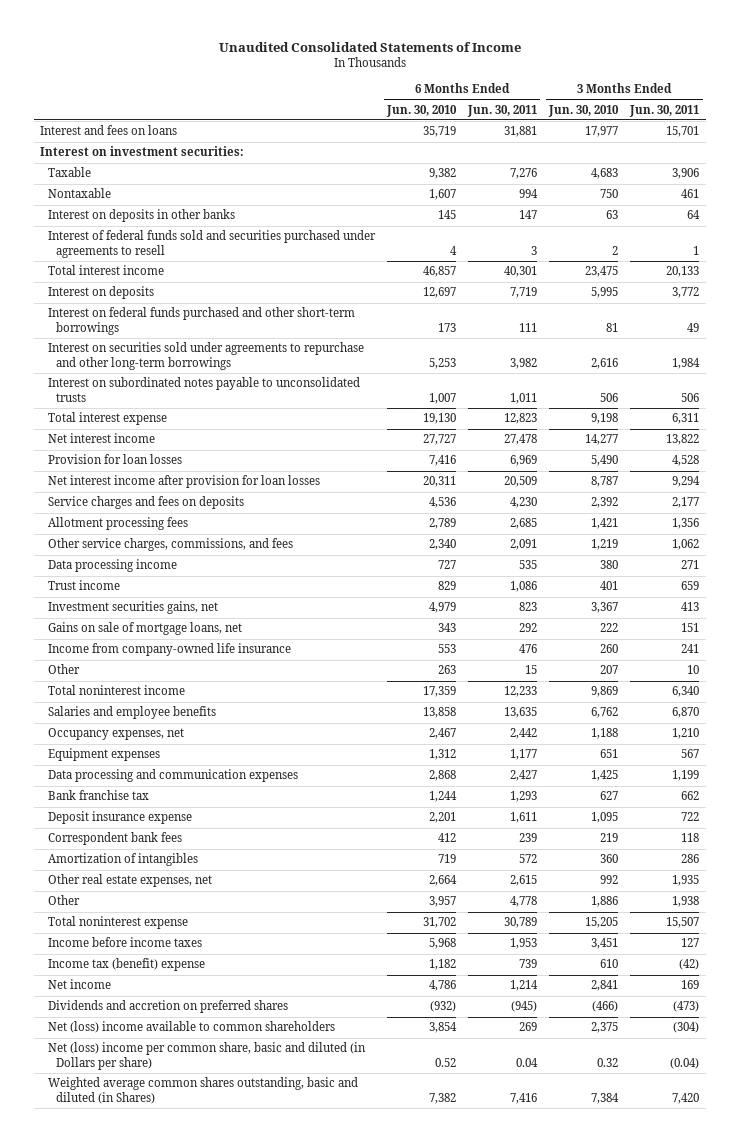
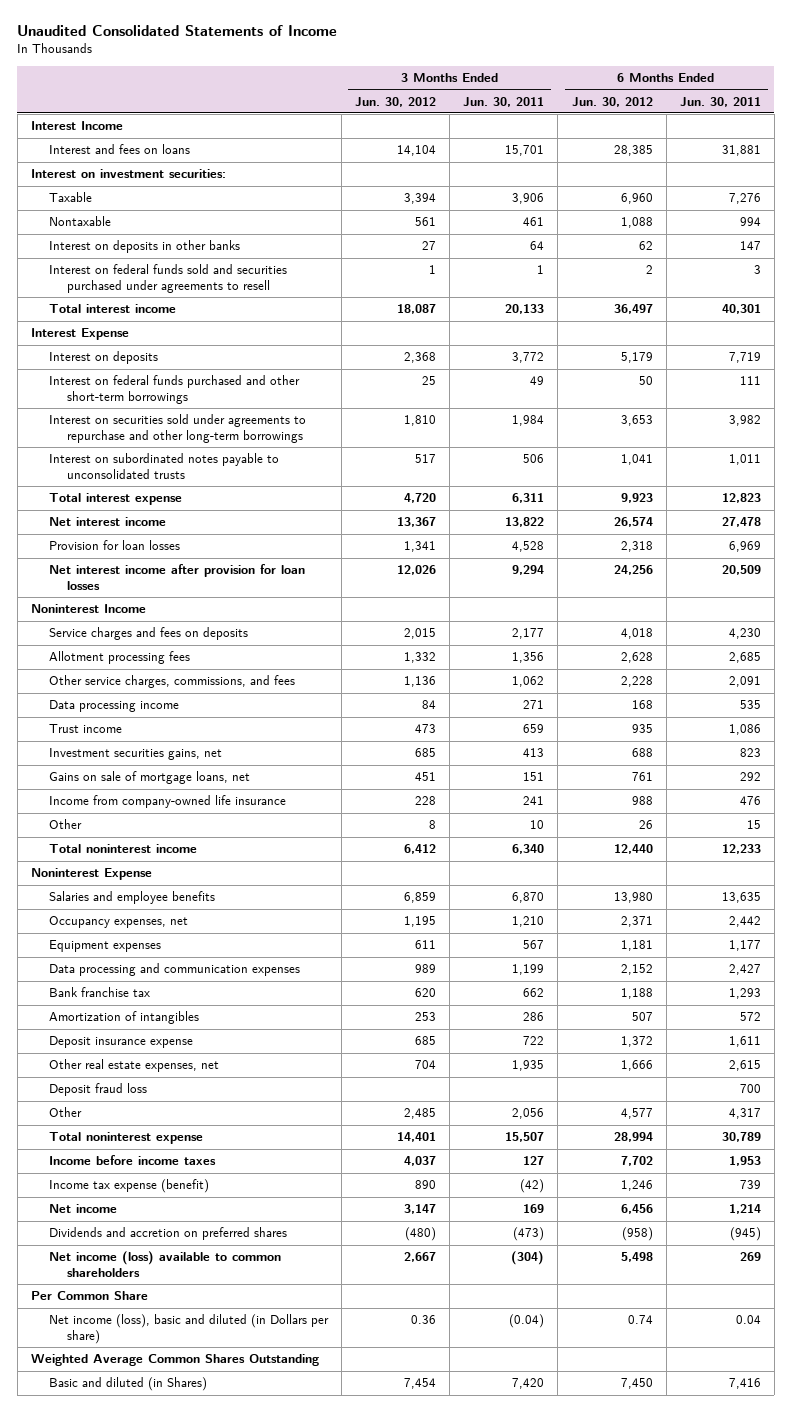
- | 6 Months Ended Jun. 30, 2010 | 6 Months Ended Jun. 30, 2011 | 3 Months Ended Jun. 30, 2010 | 3 Months Ended Jun. 30, 2011
+ | 3 Months Ended Jun. 30, 2012 | 3 Months Ended Jun. 30, 2011 | 6 Months Ended Jun. 30, 2012 | 6 Months Ended Jun. 30, 2011
+ Interest Income
- Interest of federal funds sold and securities purchased under agreements to resell | 4 | 3 | 2 | 1
+ Interest on federal funds sold and securities purchased under agreements to resell | 1 | 1 | 2 | 3
+ Interest Expense
+ Noninterest Income
+ Noninterest Expense
- Correspondent bank fees | 412 | 239 | 219 | 118
moved down: Deposit insurance expense | 685 | 722 | 1,372 | 1,611
- Other | 3,957 | 4,778 | 1,886 | 1,938
+ Deposit fraud loss | | | | 700
+ Other | 2,485 | 2,056 | 4,577 | 4,317
- Income tax (benefit) expense | 1,182 | 739 | 610 | (42)
+ Income tax expense (benefit) | 890 | (42) | 1,246 | 739
- Net (loss) income available to common shareholders | 3,854 | 269 | 2,375 | (304)
- Net (loss) income per common share, basic and diluted (in Dollars per share) | 0.52 | 0.04 | 0.32 | (0.04)
- Weighted average common shares outstanding, basic and diluted (in Shares) | 7,382 | 7,416 | 7,384 | 7,420
+ Net income (loss) available to common shareholders | 2,667 | (304) | 5,498 | 269
+ Per Common Share
+ Net income (loss), basic and diluted (in Dollars per share) | 0.36 | (0.04) | 0.74 | 0.04
+ Weighted Average Common Shares Outstanding
+ Basic and diluted (in Shares) | 7,454 | 7,420 | 7,450 | 7,416

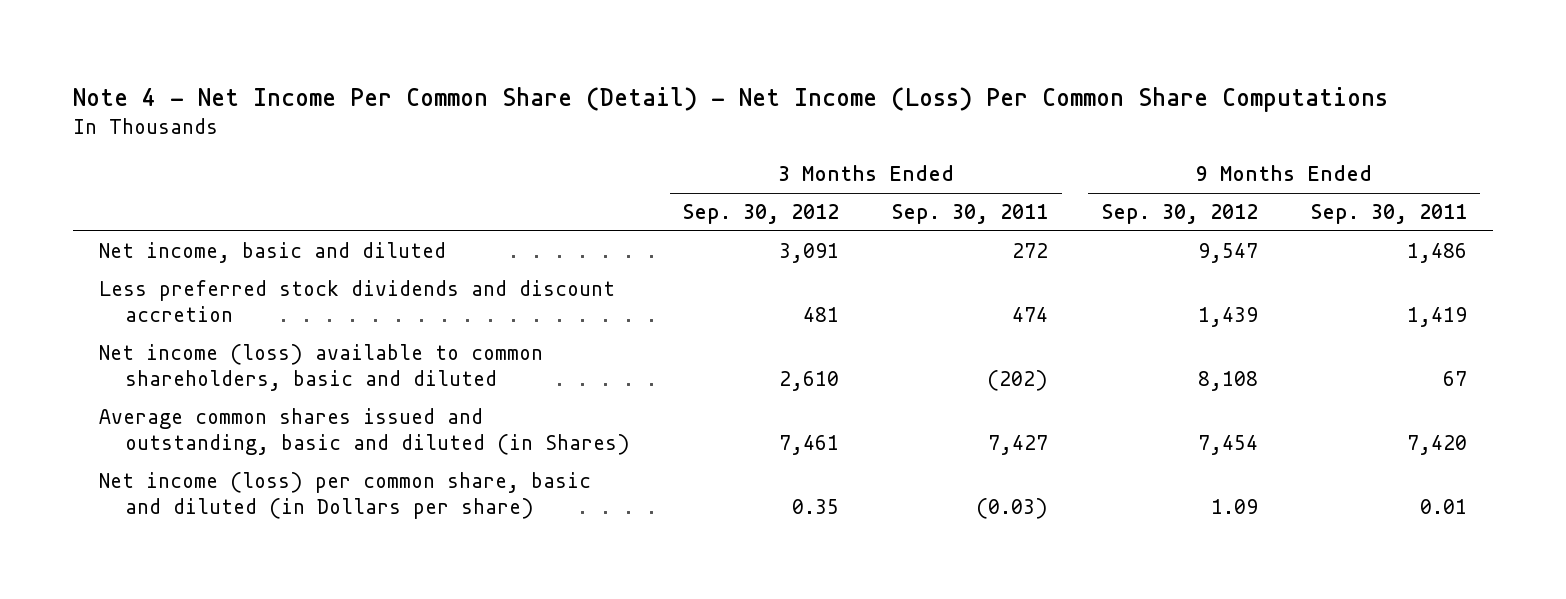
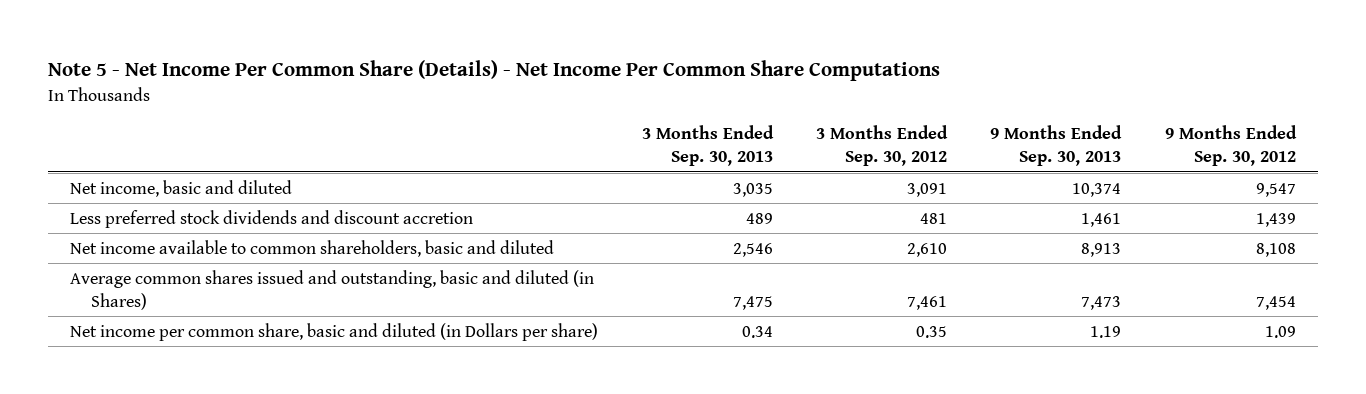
- Note 4 - Net Income Per Common Share (Detail) - Net Income (Loss) Per Common Share Computations
+ Note 5 - Net Income Per Common Share (Details) - Net Income Per Common Share Computations
- | 3 Months Ended Sep. 30, 2012 | 3 Months Ended Sep. 30, 2011 | 9 Months Ended Sep. 30, 2012 | 9 Months Ended Sep. 30, 2011
+ | 3 Months Ended Sep. 30, 2013 | 3 Months Ended Sep. 30, 2012 | 9 Months Ended Sep. 30, 2013 | 9 Months Ended Sep. 30, 2012
- Net income (loss) available to common shareholders, basic and diluted | 2,610 | (202) | 8,108 | 67
+ Net income available to common shareholders, basic and diluted | 2,546 | 2,610 | 8,913 | 8,108
- Net income (loss) per common share, basic and diluted (in Dollars per share) | 0.35 | (0.03) | 1.09 | 0.01
+ Net income per common share, basic and diluted (in Dollars per share) | 0.34 | 0.35 | 1.19 | 1.09

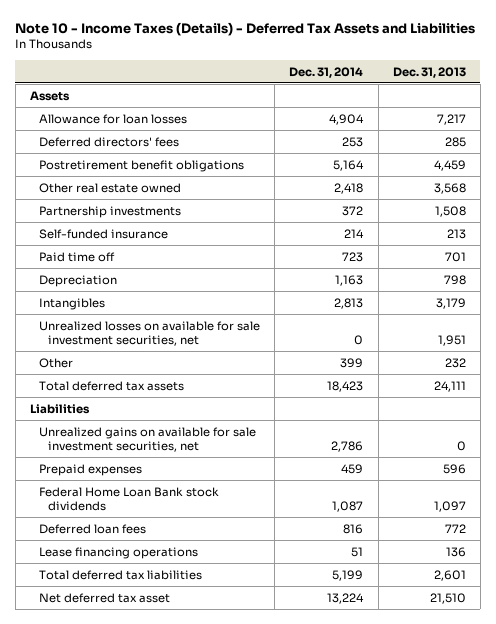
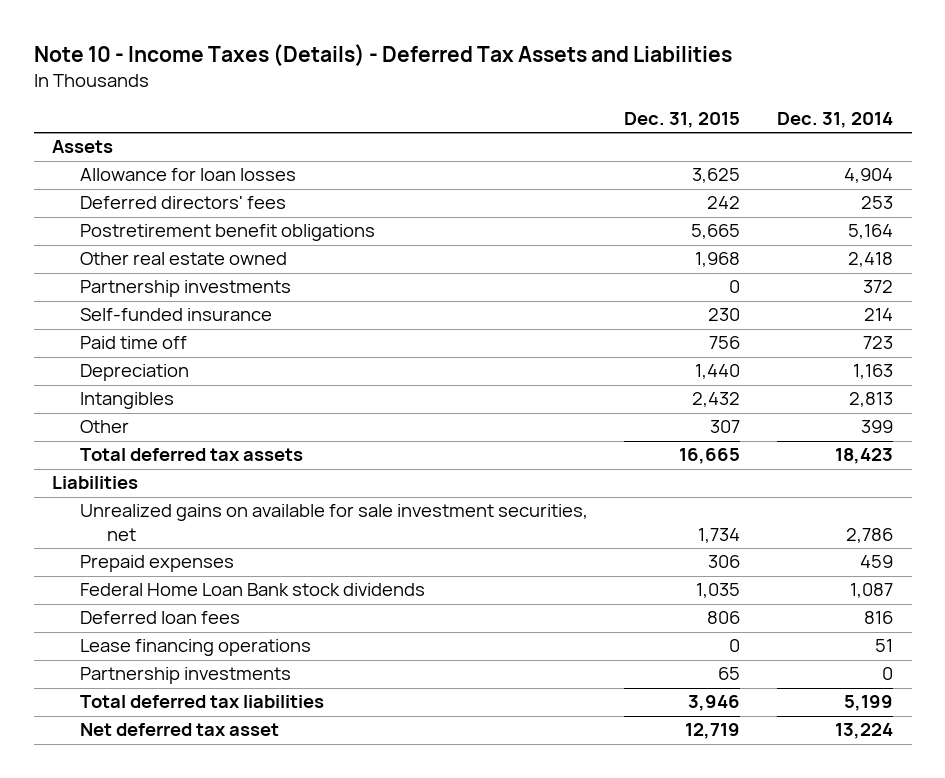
- | Dec. 31, 2014 | Dec. 31, 2013
+ | Dec. 31, 2015 | Dec. 31, 2014
- Unrealized losses on available for sale investment securities, net | 0 | 1,951
+ Partnership investments | 65 | 0

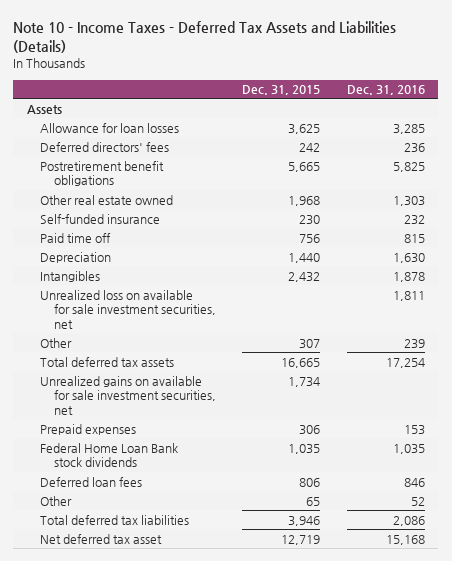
- Note 10 - Income Taxes (Details) - Deferred Tax Assets and Liabilities
+ Note 10 - Income Taxes - Deferred Tax Assets and Liabilities (Details)
- | Dec. 31, 2015 | Dec. 31, 2014
+ | Dec. 31, 2015 | Dec. 31, 2016
- Partnership investments | 0 | 372
+ Unrealized loss on available for sale investment securities, net | | 1,811
- Liabilities
- Lease financing operations | 0 | 51
- Partnership investments | 65 | 0
+ Other | 65 | 52

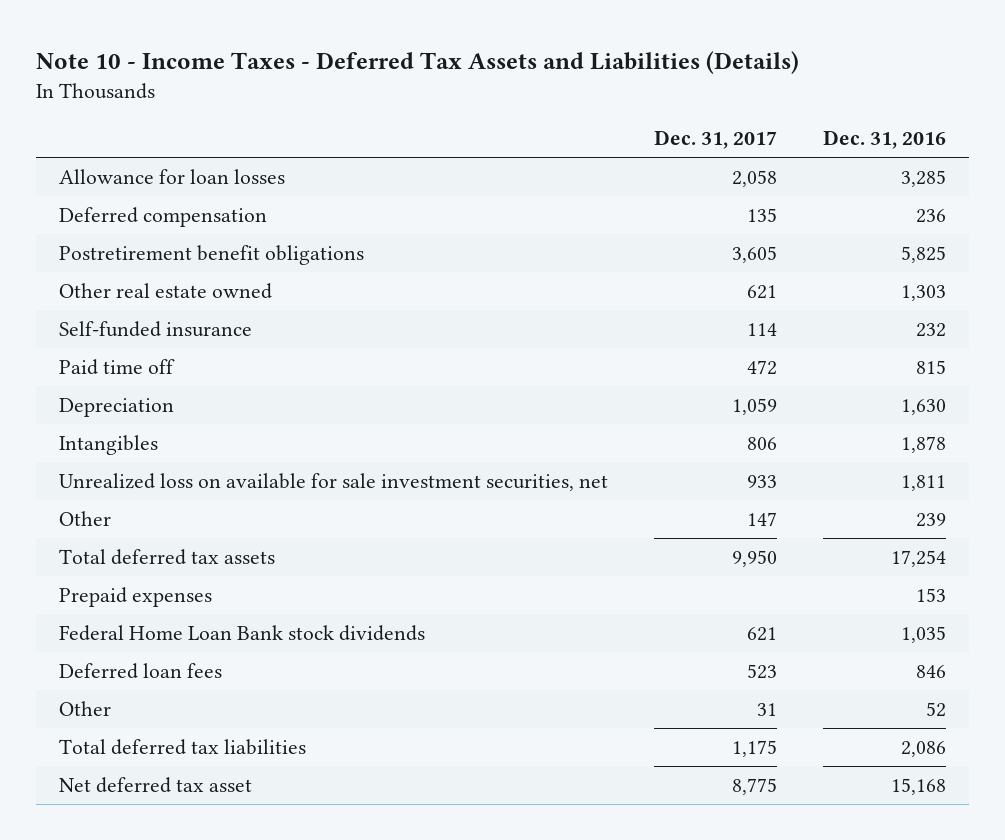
- | Dec. 31, 2015 | Dec. 31, 2016
+ | Dec. 31, 2017 | Dec. 31, 2016
- Assets
- Deferred directors' fees | 242 | 236
+ Deferred compensation | 135 | 236
- Unrealized gains on available for sale investment securities, net | 1,734 |

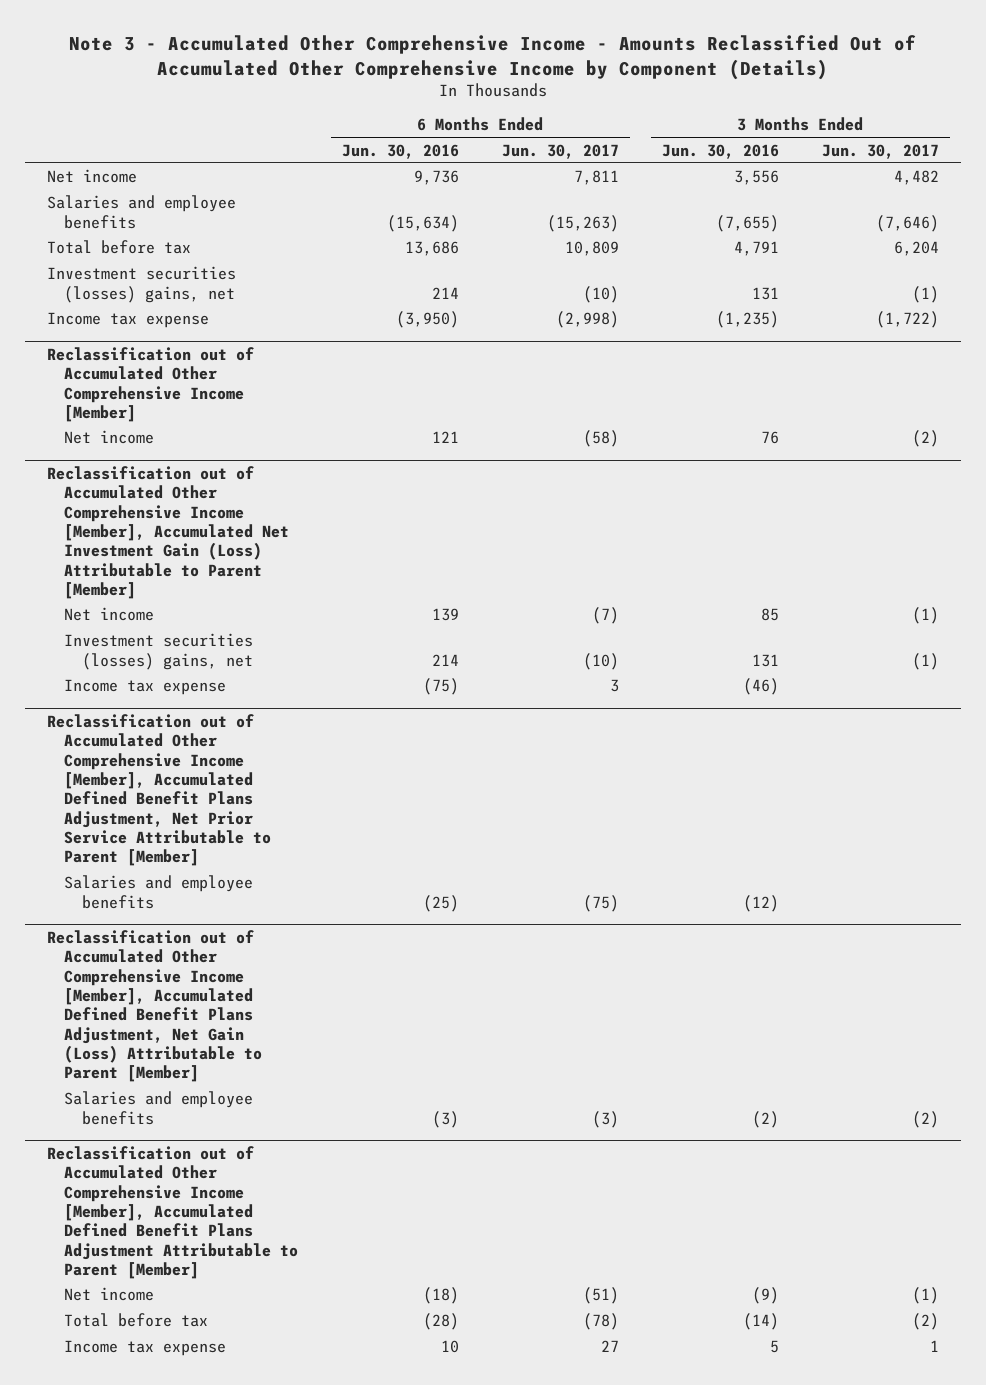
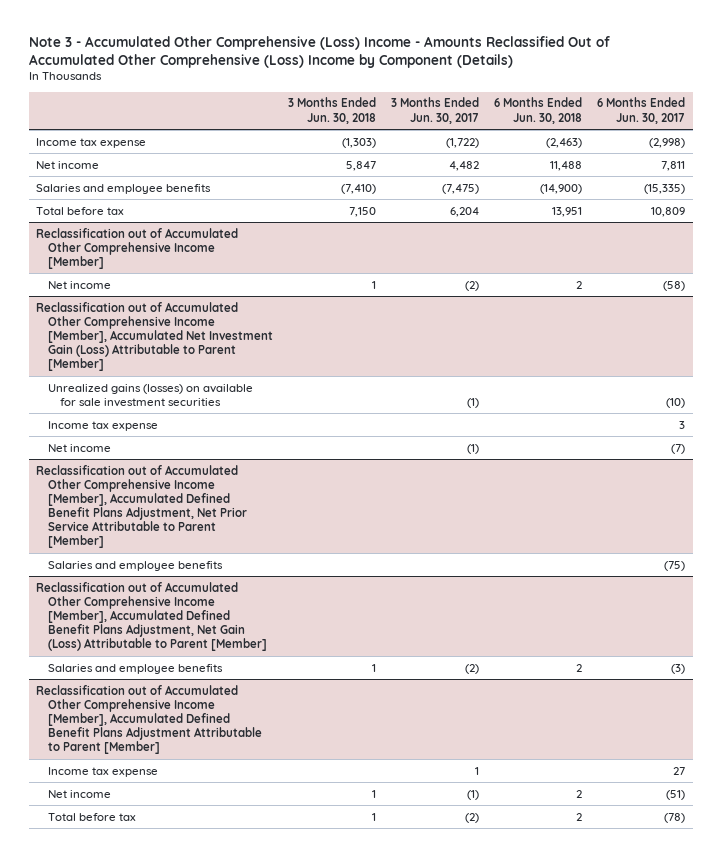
- Note 3 - Accumulated Other Comprehensive Income - Amounts Reclassified Out of Accumulated Other Comprehensive Income by Component (Details)
+ Note 3 - Accumulated Other Comprehensive (Loss) Income - Amounts Reclassified Out of Accumulated Other Comprehensive (Loss) Income by Component (Details)
- | 6 Months Ended Jun. 30, 2016 | 6 Months Ended Jun. 30, 2017 | 3 Months Ended Jun. 30, 2016 | 3 Months Ended Jun. 30, 2017
+ | 3 Months Ended Jun. 30, 2018 | 3 Months Ended Jun. 30, 2017 | 6 Months Ended Jun. 30, 2018 | 6 Months Ended Jun. 30, 2017
moved up: Income tax expense | (1,303) | (1,722) | (2,463) | (2,998)
- Salaries and employee benefits | (15,634) | (15,263) | (7,655) | (7,646)
+ Salaries and employee benefits | (7,410) | (7,475) | (14,900) | (15,335)
- Investment securities (losses) gains, net | 214 | (10) | 131 | (1)
@ Reclassification out of Accumulated Other Comprehensive Income [Member], Accumulated Net Investment Gain (Loss) Attributable to Parent [Member]
- Investment securities (losses) gains, net | 214 | (10) | 131 | (1)
+ Unrealized gains (losses) on available for sale investment securities | | (1) | | (10)
moved down: Net income | | (1) | | (7)
@ Reclassification out of Accumulated Other Comprehensive Income [Member], Accumulated Defined Benefit Plans Adjustment Attributable to Parent [Member]
moved up: Income tax expense | | 1 | | 27

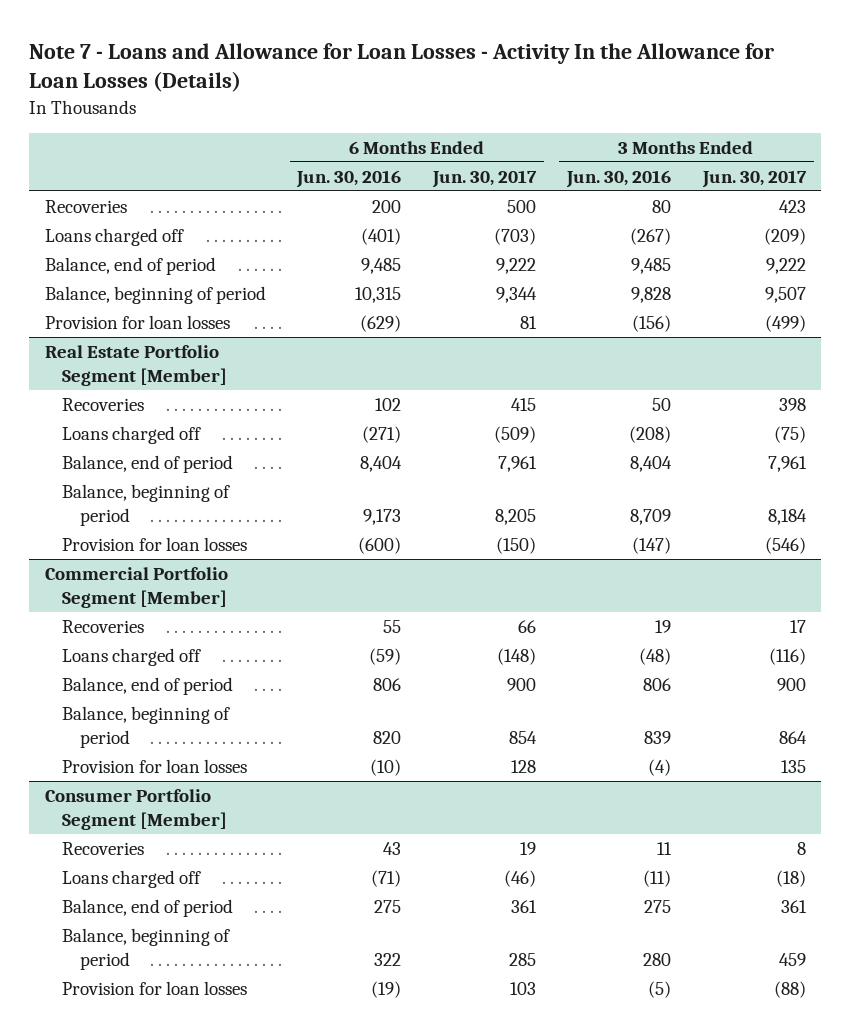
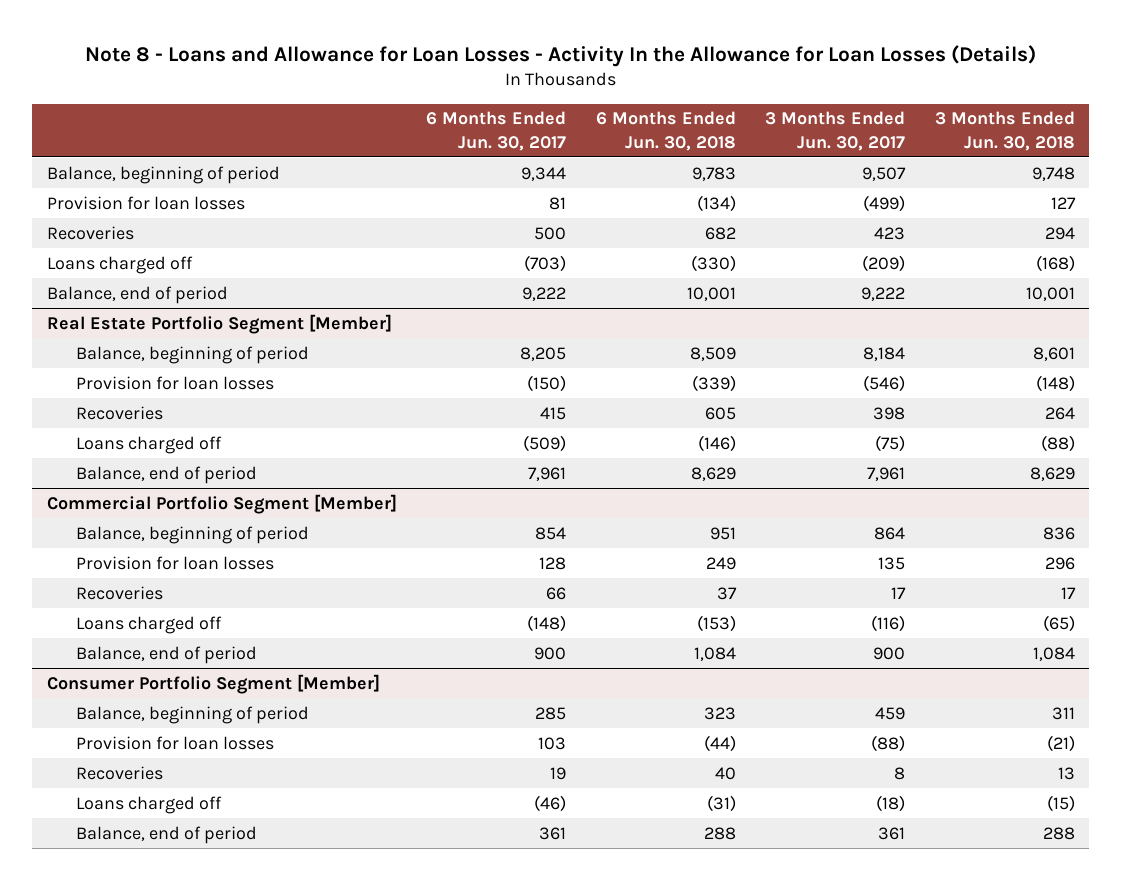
- Note 7 - Loans and Allowance for Loan Losses - Activity In the Allowance for Loan Losses (Details)
+ Note 8 - Loans and Allowance for Loan Losses - Activity In the Allowance for Loan Losses (Details)
- | 6 Months Ended Jun. 30, 2016 | 6 Months Ended Jun. 30, 2017 | 3 Months Ended Jun. 30, 2016 | 3 Months Ended Jun. 30, 2017
+ | 6 Months Ended Jun. 30, 2017 | 6 Months Ended Jun. 30, 2018 | 3 Months Ended Jun. 30, 2017 | 3 Months Ended Jun. 30, 2018
moved up: Balance, beginning of period | 9,344 | 9,783 | 9,507 | 9,748
moved up: Provision for loan losses | 81 | (134) | (499) | 127
@ Real Estate Portfolio Segment [Member]
moved up: Balance, beginning of period | 8,205 | 8,509 | 8,184 | 8,601
moved up: Provision for loan losses | (150) | (339) | (546) | (148)
@ Commercial Portfolio Segment [Member]
moved up: Balance, beginning of period | 854 | 951 | 864 | 836
moved up: Provision for loan losses | 128 | 249 | 135 | 296
@ Consumer Portfolio Segment [Member]
moved up: Balance, beginning of period | 285 | 323 | 459 | 311
moved up: Provision for loan losses | 103 | (44) | (88) | (21)

